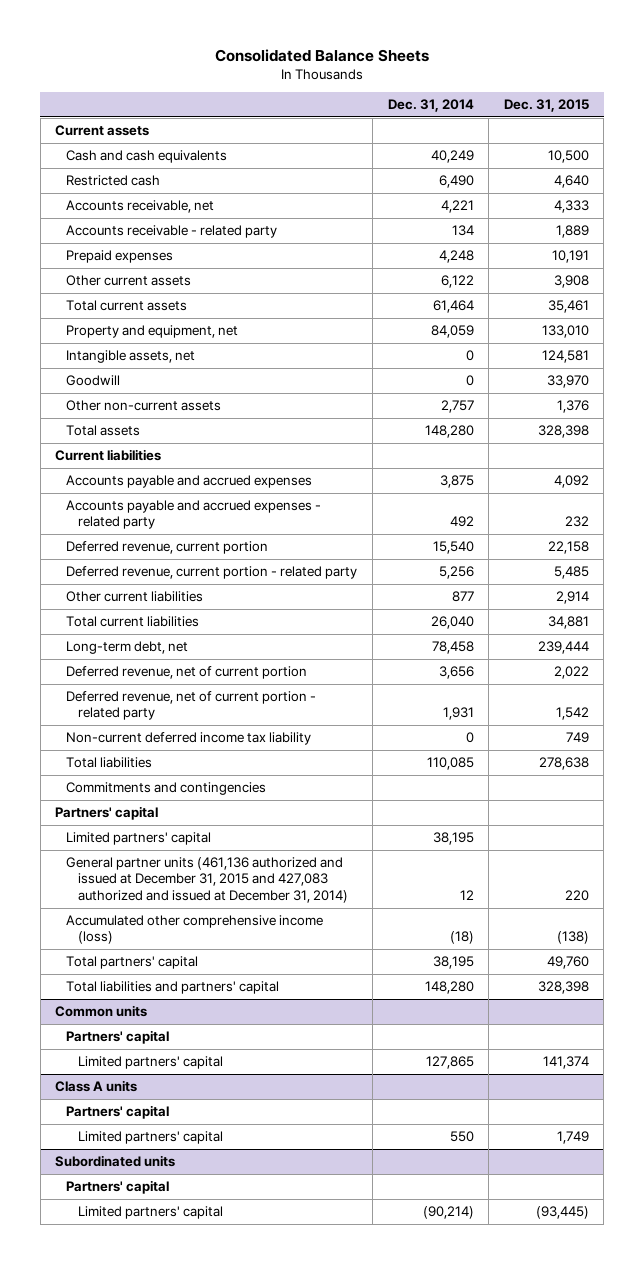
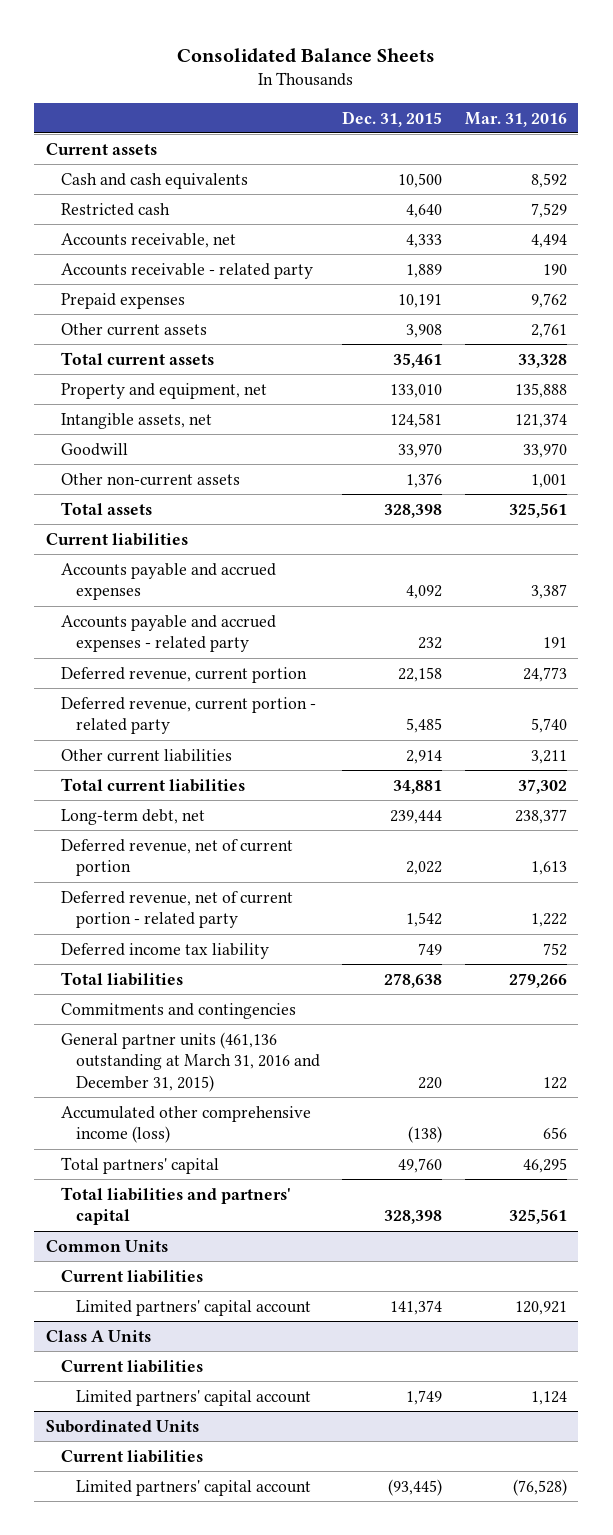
- | Dec. 31, 2014 | Dec. 31, 2015
+ | Dec. 31, 2015 | Mar. 31, 2016
- Non-current deferred income tax liability | 0 | 749
+ Deferred income tax liability | 749 | 752
- Partners' capital
- Limited partners' capital | 38,195 |
- General partner units (461,136 authorized and issued at December 31, 2015 and 427,083 authorized and issued at December 31, 2014) | 12 | 220
+ General partner units (461,136 outstanding at March 31, 2016 and December 31, 2015) | 220 | 122
- Common units
- Partners' capital
- Limited partners' capital | 127,865 | 141,374
- Class A units
- Partners' capital
- Limited partners' capital | 550 | 1,749
- Subordinated units
- Partners' capital
- Limited partners' capital | (90,214) | (93,445)
+ Common Units
+ Current liabilities
+ Limited partners' capital account | 141,374 | 120,921
+ Class A Units
+ Current liabilities
+ Limited partners' capital account | 1,749 | 1,124
+ Subordinated Units
+ Current liabilities
+ Limited partners' capital account | (93,445) | (76,528)

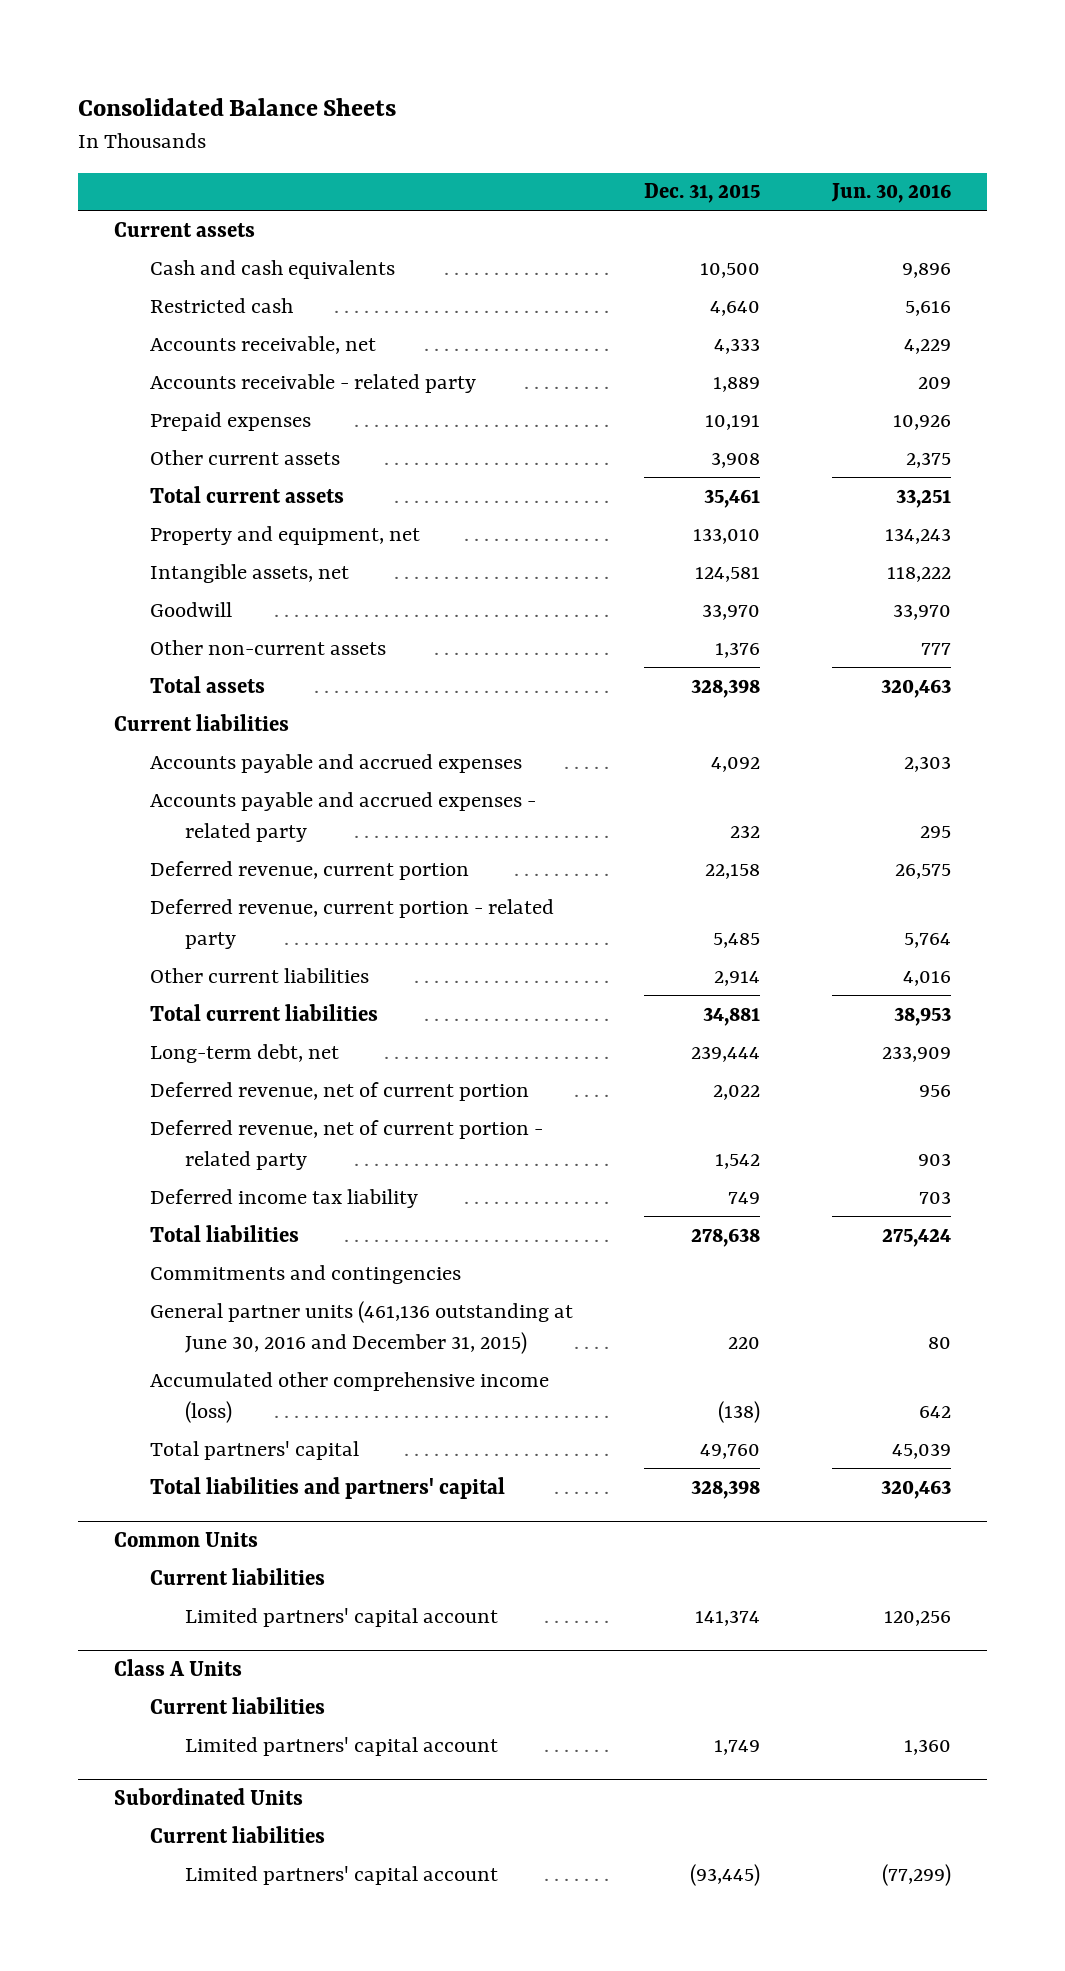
- | Dec. 31, 2015 | Mar. 31, 2016
+ | Dec. 31, 2015 | Jun. 30, 2016
- General partner units (461,136 outstanding at March 31, 2016 and December 31, 2015) | 220 | 122
+ General partner units (461,136 outstanding at June 30, 2016 and December 31, 2015) | 220 | 80

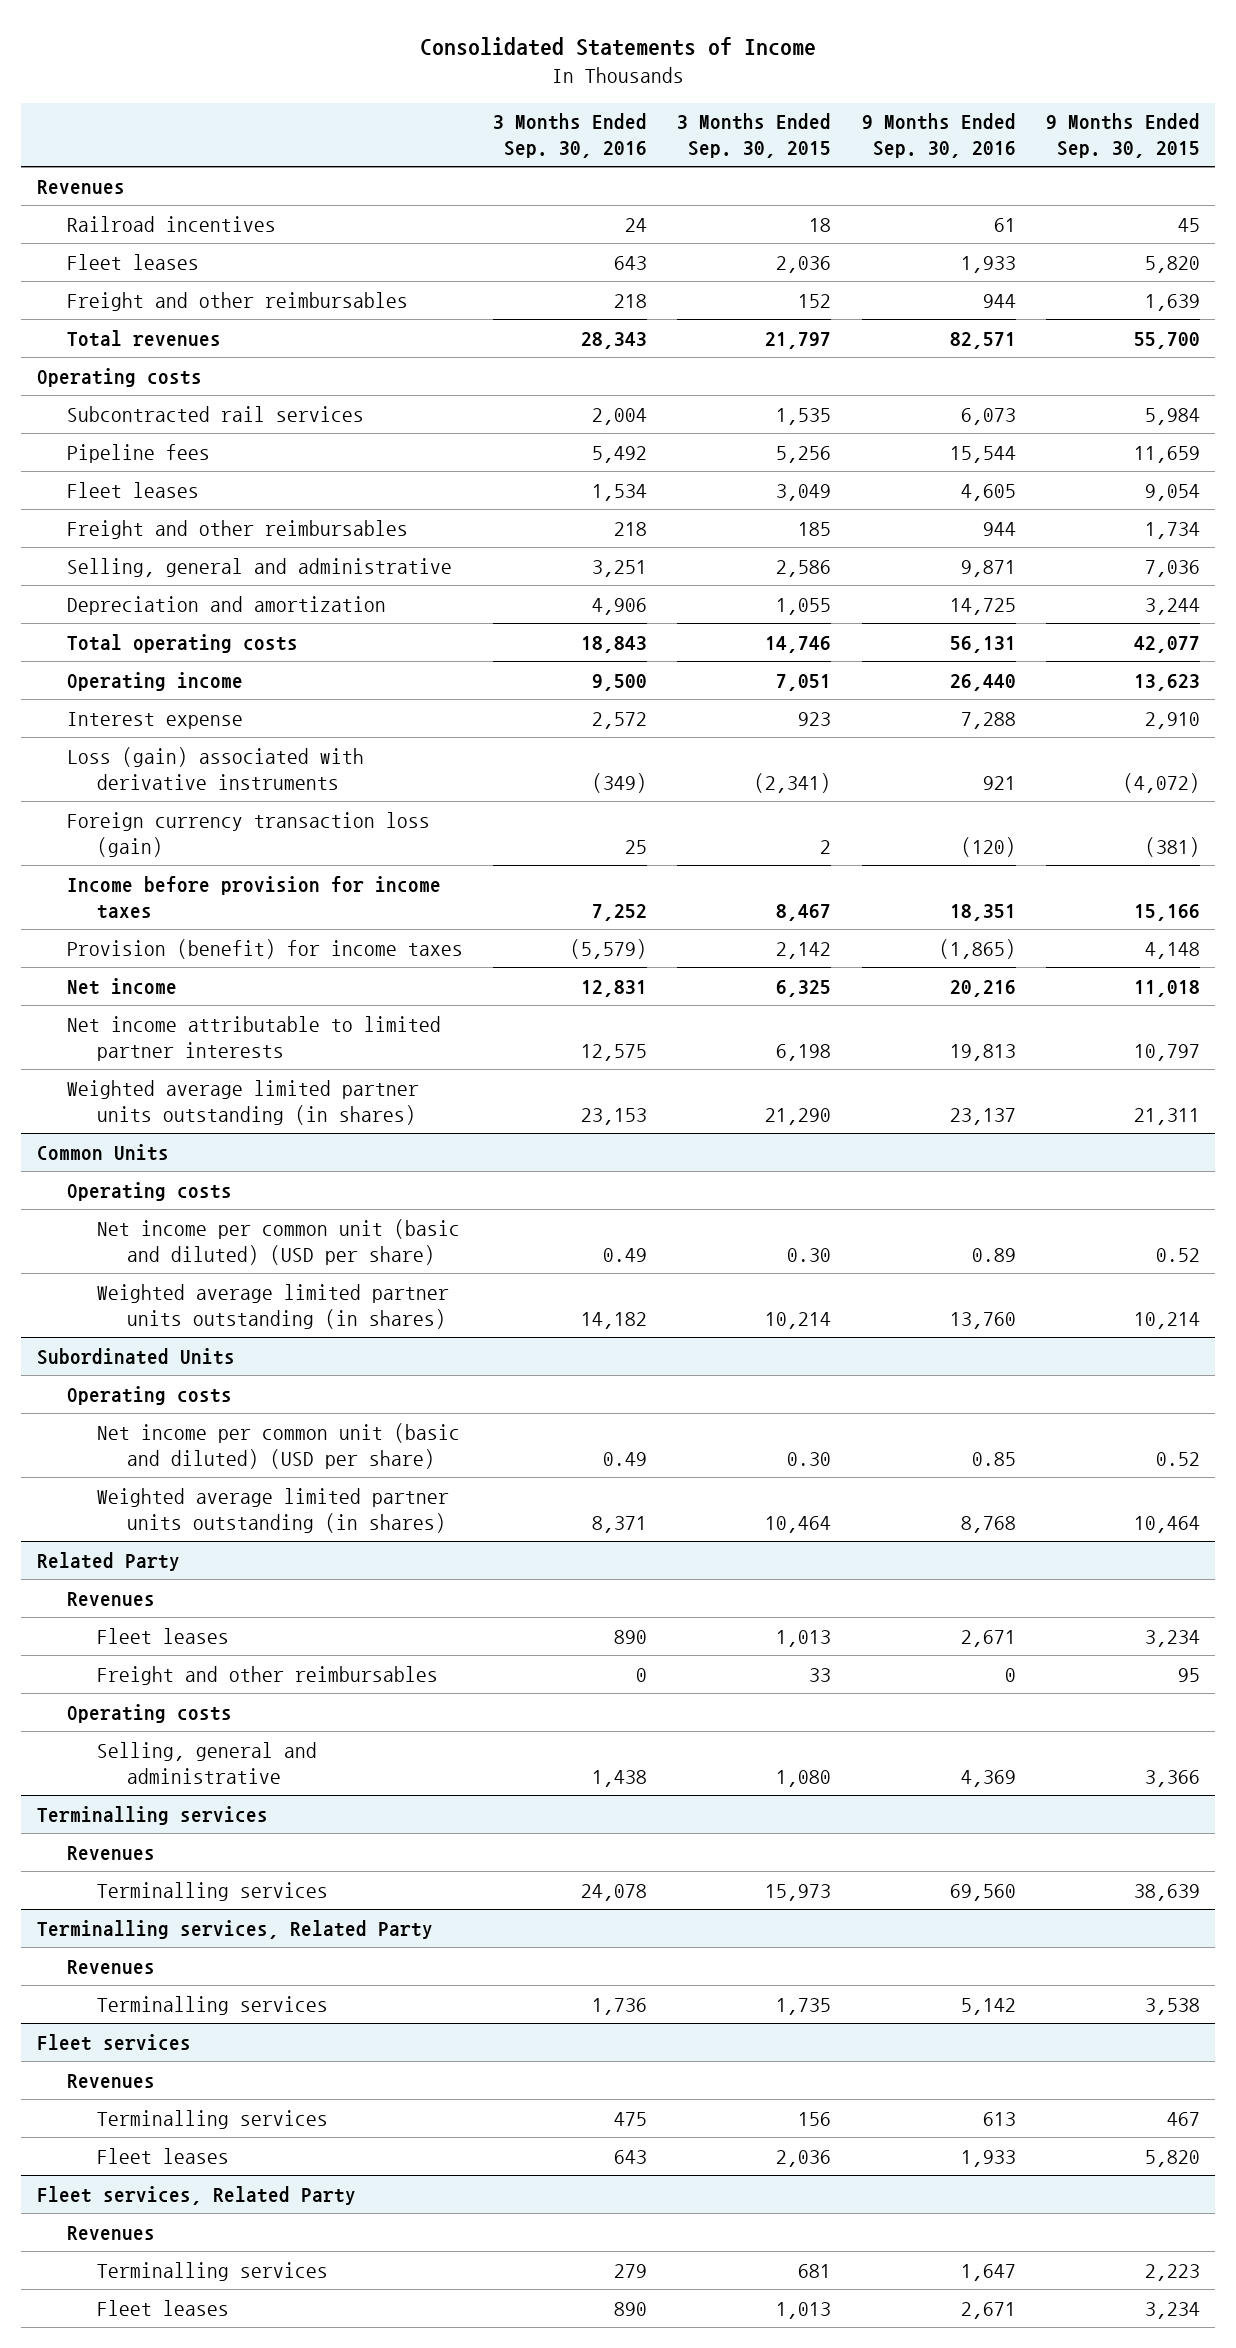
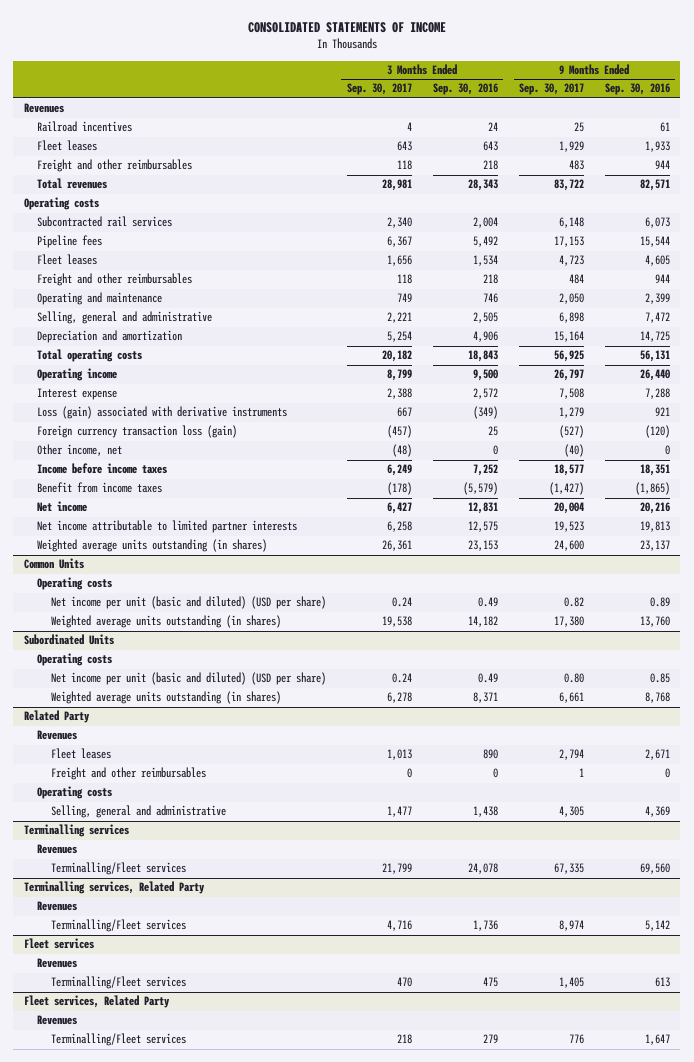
- Consolidated Statements of Income
+ CONSOLIDATED STATEMENTS OF INCOME
- | 3 Months Ended Sep. 30, 2016 | 3 Months Ended Sep. 30, 2015 | 9 Months Ended Sep. 30, 2016 | 9 Months Ended Sep. 30, 2015
+ | 3 Months Ended Sep. 30, 2017 | 3 Months Ended Sep. 30, 2016 | 9 Months Ended Sep. 30, 2017 | 9 Months Ended Sep. 30, 2016
- Selling, general and administrative | 3,251 | 2,586 | 9,871 | 7,036
+ Operating and maintenance | 749 | 746 | 2,050 | 2,399
+ Selling, general and administrative | 2,221 | 2,505 | 6,898 | 7,472
- Income before provision for income taxes | 7,252 | 8,467 | 18,351 | 15,166
- Provision (benefit) for income taxes | (5,579) | 2,142 | (1,865) | 4,148
+ Other income, net | (48) | 0 | (40) | 0
+ Income before income taxes | 6,249 | 7,252 | 18,577 | 18,351
+ Benefit from income taxes | (178) | (5,579) | (1,427) | (1,865)
- Weighted average limited partner units outstanding (in shares) | 23,153 | 21,290 | 23,137 | 21,311
+ Weighted average units outstanding (in shares) | 26,361 | 23,153 | 24,600 | 23,137
@ Common Units
- Net income per common unit (basic and diluted) (USD per share) | 0.49 | 0.30 | 0.89 | 0.52
- Weighted average limited partner units outstanding (in shares) | 14,182 | 10,214 | 13,760 | 10,214
+ Net income per unit (basic and diluted) (USD per share) | 0.24 | 0.49 | 0.82 | 0.89
+ Weighted average units outstanding (in shares) | 19,538 | 14,182 | 17,380 | 13,760
@ Subordinated Units
- Net income per common unit (basic and diluted) (USD per share) | 0.49 | 0.30 | 0.85 | 0.52
- Weighted average limited partner units outstanding (in shares) | 8,371 | 10,464 | 8,768 | 10,464
+ Net income per unit (basic and diluted) (USD per share) | 0.24 | 0.49 | 0.80 | 0.85
+ Weighted average units outstanding (in shares) | 6,278 | 8,371 | 6,661 | 8,768
@ Terminalling services
- Terminalling services | 24,078 | 15,973 | 69,560 | 38,639
+ Terminalling/Fleet services | 21,799 | 24,078 | 67,335 | 69,560
@ Terminalling services, Related Party
- Terminalling services | 1,736 | 1,735 | 5,142 | 3,538
+ Terminalling/Fleet services | 4,716 | 1,736 | 8,974 | 5,142
@ Fleet services
- Terminalling services | 475 | 156 | 613 | 467
- Fleet leases | 643 | 2,036 | 1,933 | 5,820
+ Terminalling/Fleet services | 470 | 475 | 1,405 | 613
@ Fleet services, Related Party
- Terminalling services | 279 | 681 | 1,647 | 2,223
- Fleet leases | 890 | 1,013 | 2,671 | 3,234
+ Terminalling/Fleet services | 218 | 279 | 776 | 1,647

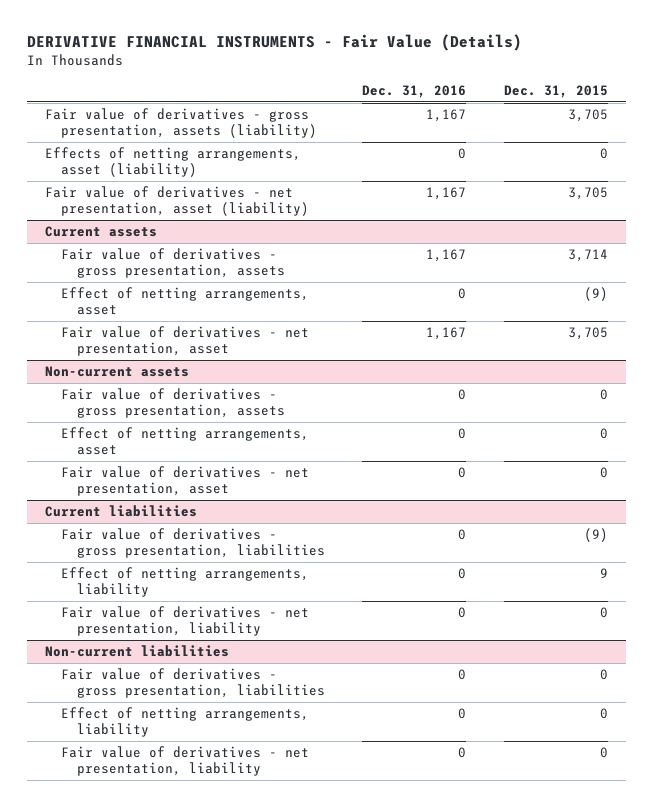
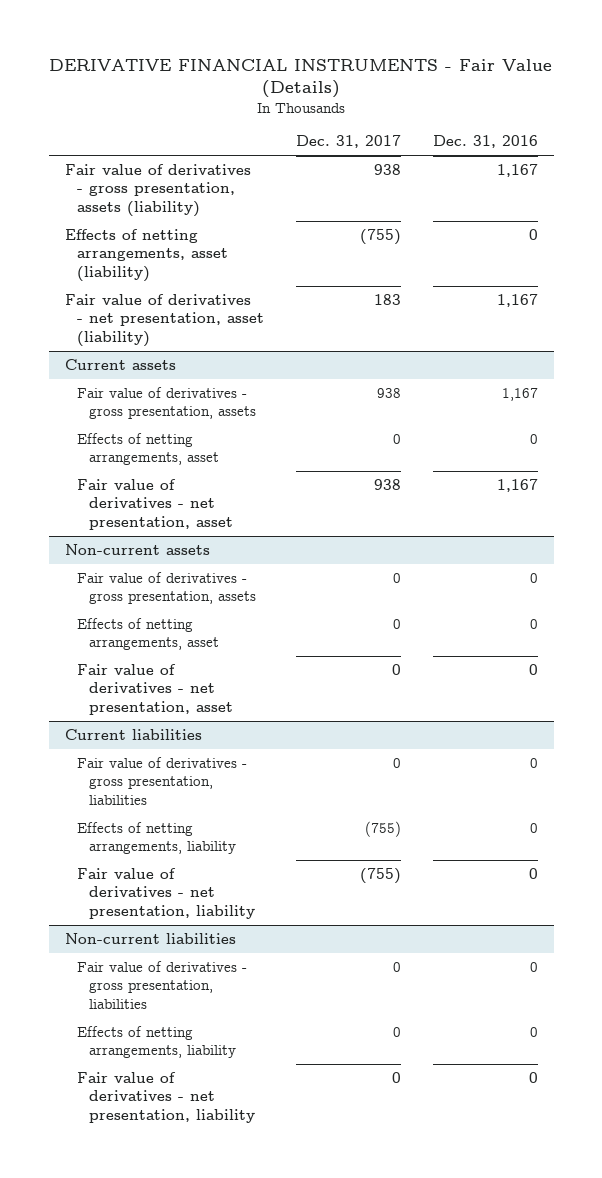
- | Dec. 31, 2016 | Dec. 31, 2015
+ | Dec. 31, 2017 | Dec. 31, 2016
@ Current assets
- Effect of netting arrangements, asset | 0 | (9)
+ Effects of netting arrangements, asset | 0 | 0
@ Non-current assets
- Effect of netting arrangements, asset | 0 | 0
+ Effects of netting arrangements, asset | 0 | 0
@ Current liabilities
- Effect of netting arrangements, liability | 0 | 9
+ Effects of netting arrangements, liability | (755) | 0
@ Non-current liabilities
- Effect of netting arrangements, liability | 0 | 0
+ Effects of netting arrangements, liability | 0 | 0

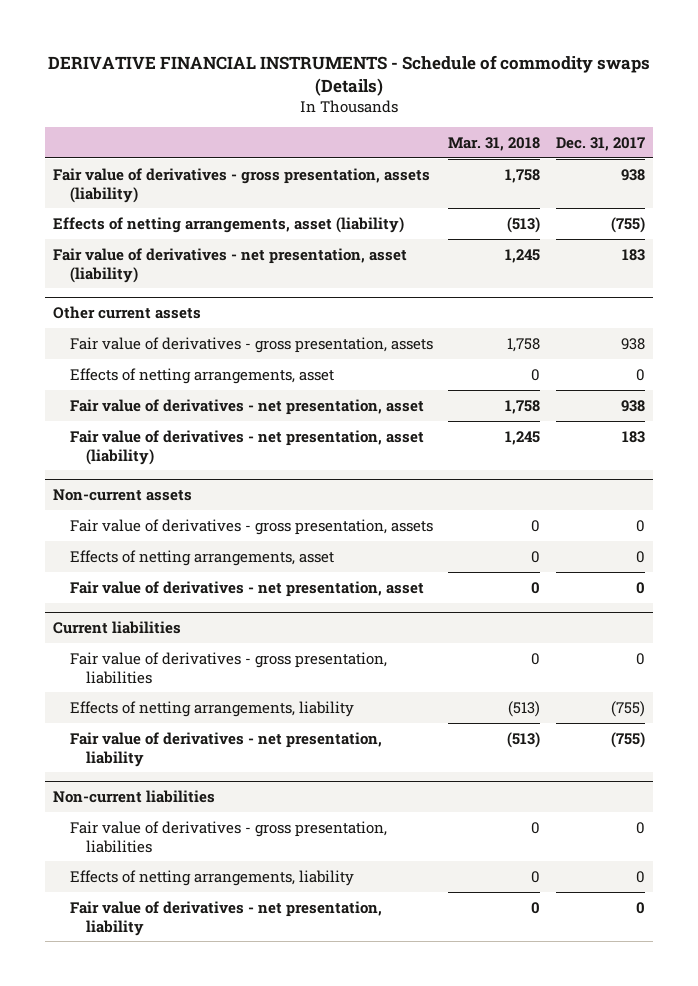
- DERIVATIVE FINANCIAL INSTRUMENTS - Fair Value (Details)
+ DERIVATIVE FINANCIAL INSTRUMENTS - Schedule of commodity swaps (Details)
- | Dec. 31, 2017 | Dec. 31, 2016
+ | Mar. 31, 2018 | Dec. 31, 2017
- Current assets
+ Other current assets
+ Fair value of derivatives - net presentation, asset (liability) | 1,245 | 183

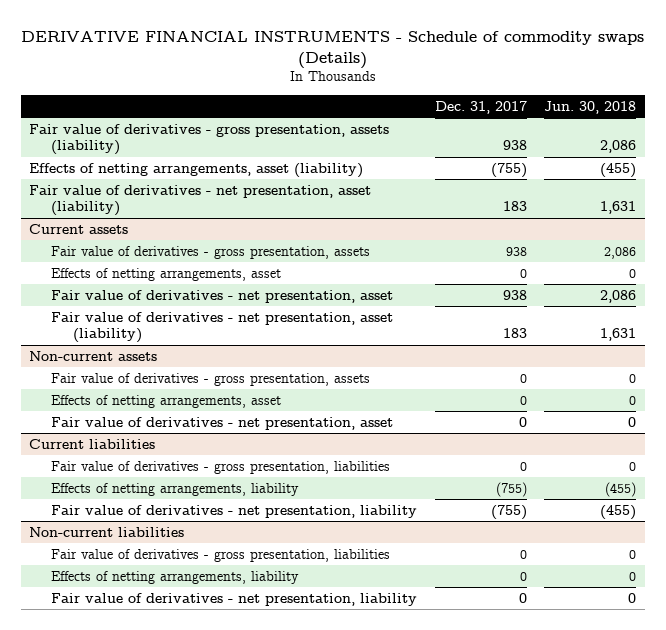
- | Mar. 31, 2018 | Dec. 31, 2017
+ | Dec. 31, 2017 | Jun. 30, 2018
- Other current assets
+ Current assets

